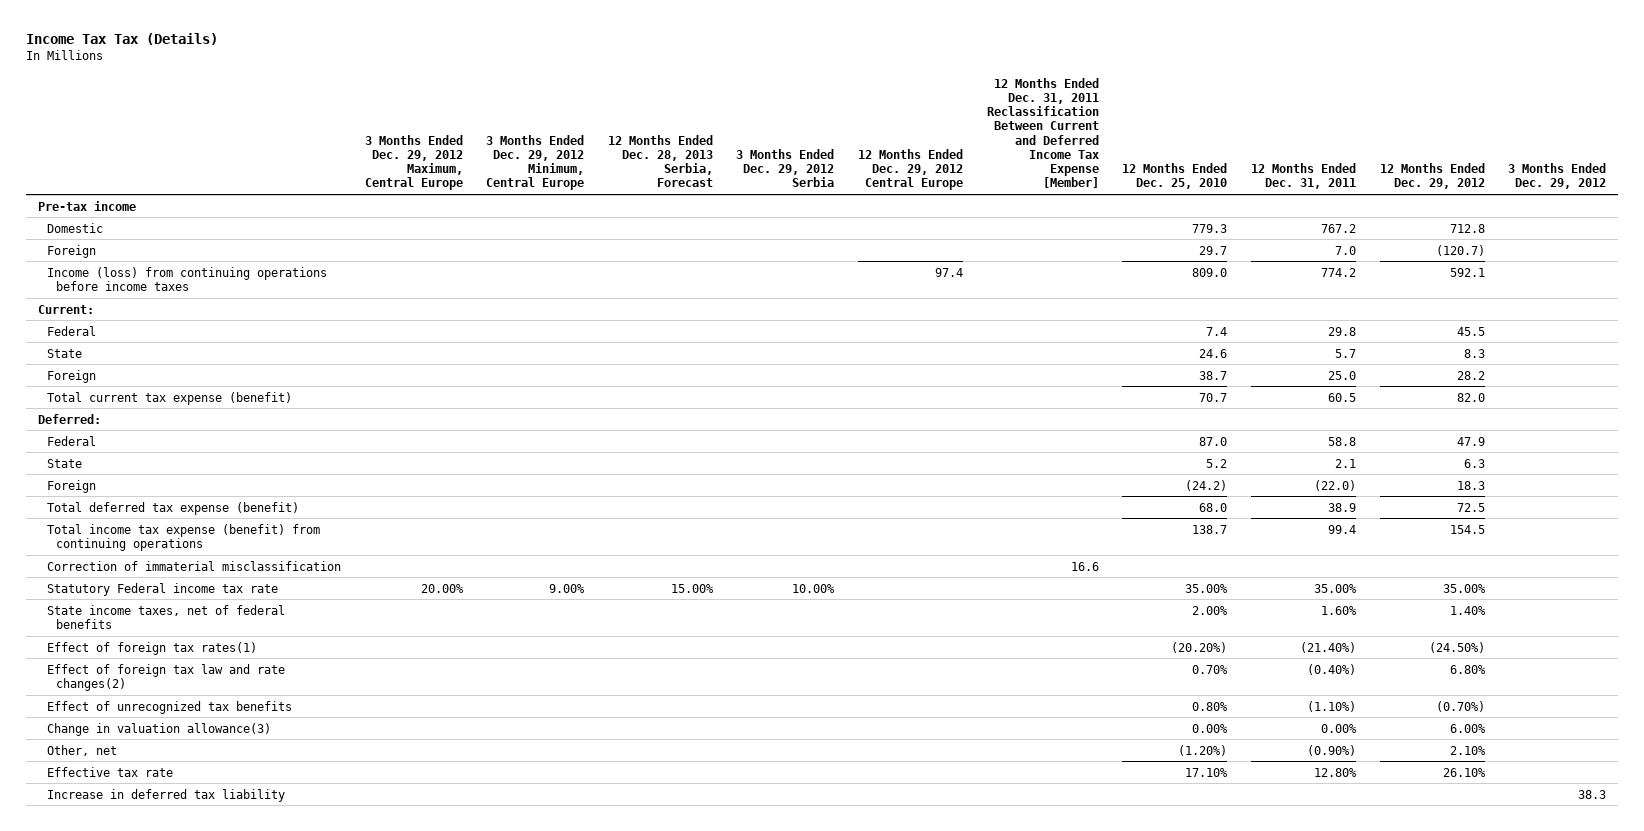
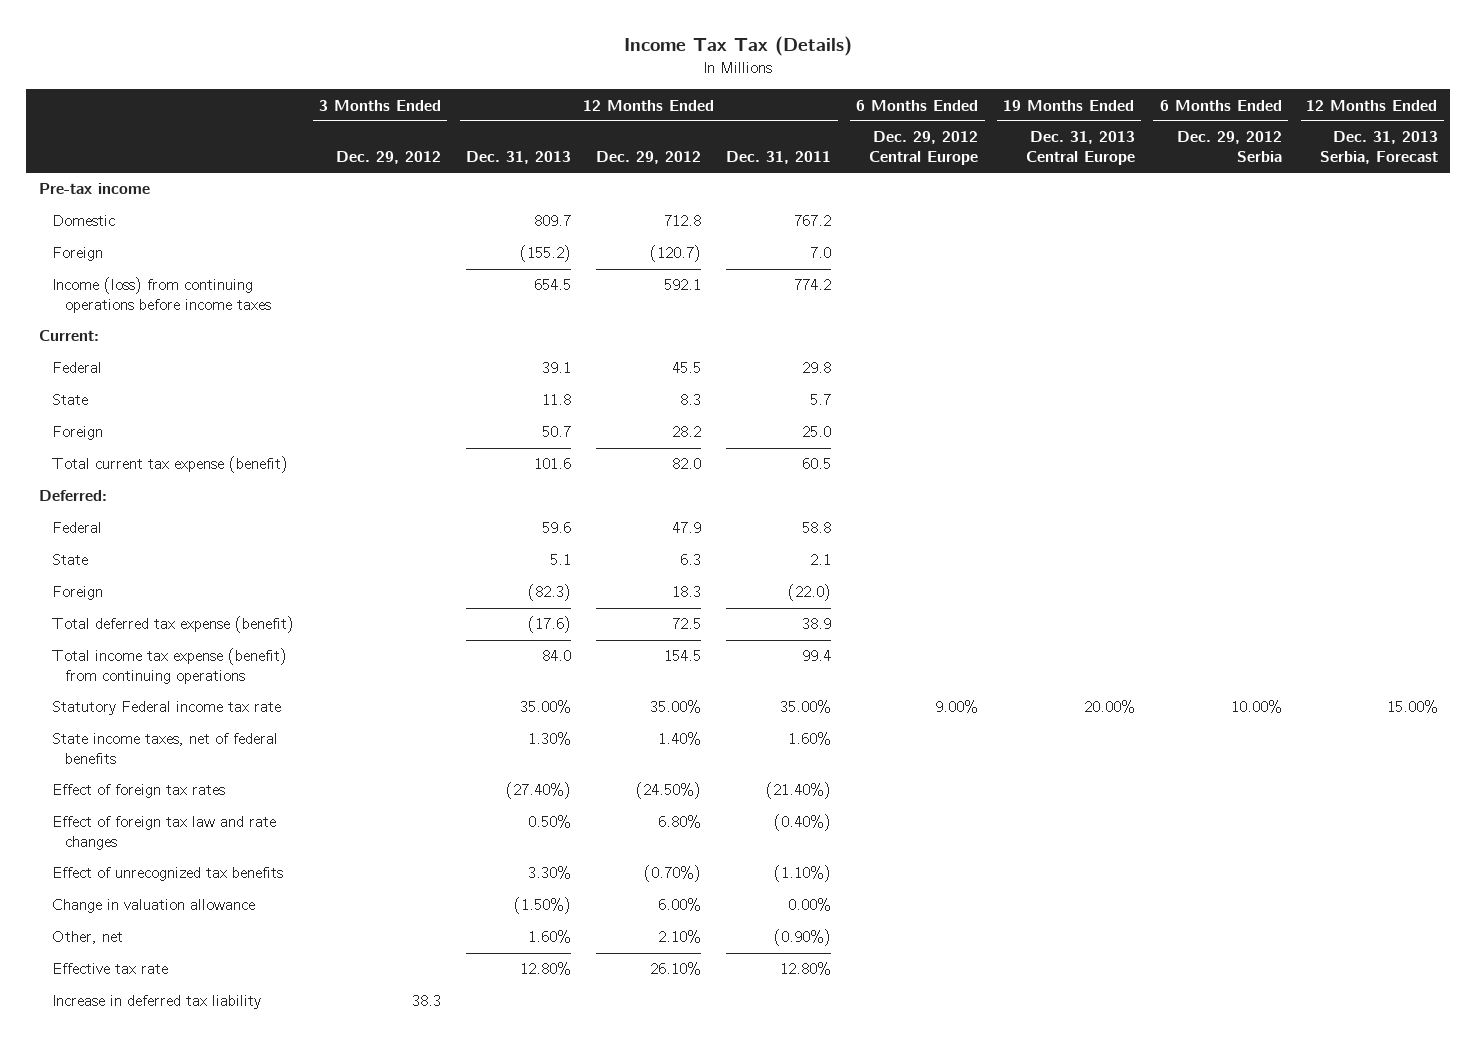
- | 3 Months Ended Dec. 29, 2012 Maximum, Central Europe | 3 Months Ended Dec. 29, 2012 Minimum, Central Europe | 12 Months Ended Dec. 28, 2013 Serbia, Forecast | 3 Months Ended Dec. 29, 2012 Serbia | 12 Months Ended Dec. 29, 2012 Central Europe | 12 Months Ended Dec. 31, 2011 Reclassification Between Current and Deferred Income Tax Expense [Member] | 12 Months Ended Dec. 25, 2010 | 12 Months Ended Dec. 31, 2011 | 12 Months Ended Dec. 29, 2012 | 3 Months Ended Dec. 29, 2012
+ | 3 Months Ended Dec. 29, 2012 | 12 Months Ended Dec. 31, 2013 | 12 Months Ended Dec. 29, 2012 | 12 Months Ended Dec. 31, 2011 | 6 Months Ended Dec. 29, 2012 Central Europe | 19 Months Ended Dec. 31, 2013 Central Europe | 6 Months Ended Dec. 29, 2012 Serbia | 12 Months Ended Dec. 31, 2013 Serbia, Forecast
- Correction of immaterial misclassification | | | | | | 16.6 | | | |
- Effect of foreign tax rates(1) | | | | | | | (20.20%) | (21.40%) | (24.50%) |
- Effect of foreign tax law and rate changes(2) | | | | | | | 0.70% | (0.40%) | 6.80% |
+ Effect of foreign tax rates | | (27.40%) | (24.50%) | (21.40%) | | | |
+ Effect of foreign tax law and rate changes | | 0.50% | 6.80% | (0.40%) | | | |
- Change in valuation allowance(3) | | | | | | | 0.00% | 0.00% | 6.00% |
+ Change in valuation allowance | | (1.50%) | 6.00% | 0.00% | | | |

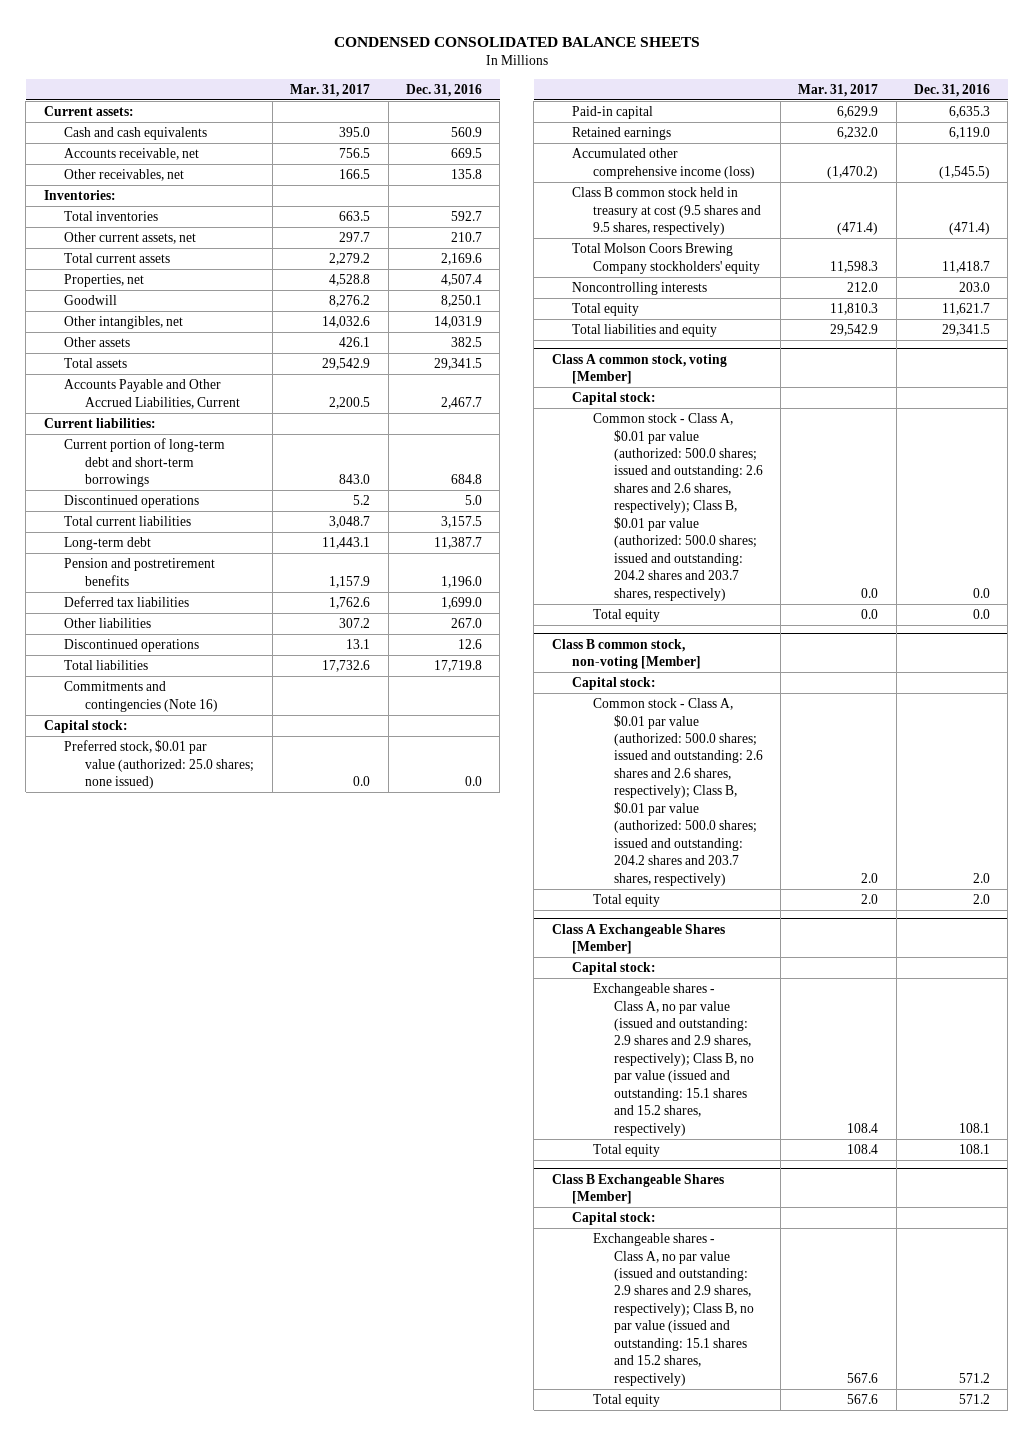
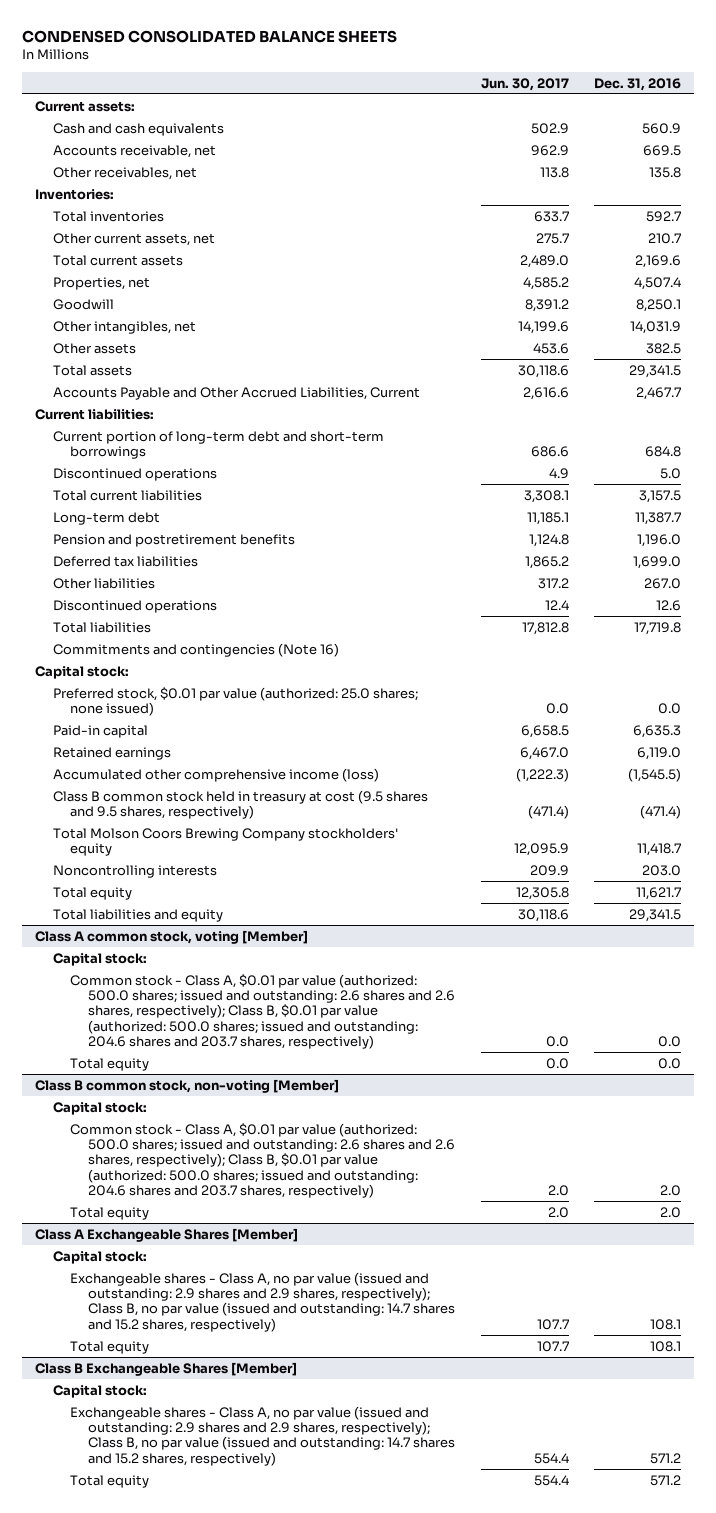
- | Mar. 31, 2017 | Dec. 31, 2016
+ | Jun. 30, 2017 | Dec. 31, 2016
@ Class A common stock, voting [Member]
- Common stock - Class A, $0.01 par value (authorized: 500.0 shares; issued and outstanding: 2.6 shares and 2.6 shares, respectively); Class B, $0.01 par value (authorized: 500.0 shares; issued and outstanding: 204.2 shares and 203.7 shares, respectively) | 0.0 | 0.0
+ Common stock - Class A, $0.01 par value (authorized: 500.0 shares; issued and outstanding: 2.6 shares and 2.6 shares, respectively); Class B, $0.01 par value (authorized: 500.0 shares; issued and outstanding: 204.6 shares and 203.7 shares, respectively) | 0.0 | 0.0
@ Class B common stock, non-voting [Member]
- Common stock - Class A, $0.01 par value (authorized: 500.0 shares; issued and outstanding: 2.6 shares and 2.6 shares, respectively); Class B, $0.01 par value (authorized: 500.0 shares; issued and outstanding: 204.2 shares and 203.7 shares, respectively) | 2.0 | 2.0
+ Common stock - Class A, $0.01 par value (authorized: 500.0 shares; issued and outstanding: 2.6 shares and 2.6 shares, respectively); Class B, $0.01 par value (authorized: 500.0 shares; issued and outstanding: 204.6 shares and 203.7 shares, respectively) | 2.0 | 2.0
@ Class A Exchangeable Shares [Member]
- Exchangeable shares - Class A, no par value (issued and outstanding: 2.9 shares and 2.9 shares, respectively); Class B, no par value (issued and outstanding: 15.1 shares and 15.2 shares, respectively) | 108.4 | 108.1
+ Exchangeable shares - Class A, no par value (issued and outstanding: 2.9 shares and 2.9 shares, respectively); Class B, no par value (issued and outstanding: 14.7 shares and 15.2 shares, respectively) | 107.7 | 108.1
@ Class B Exchangeable Shares [Member]
- Exchangeable shares - Class A, no par value (issued and outstanding: 2.9 shares and 2.9 shares, respectively); Class B, no par value (issued and outstanding: 15.1 shares and 15.2 shares, respectively) | 567.6 | 571.2
+ Exchangeable shares - Class A, no par value (issued and outstanding: 2.9 shares and 2.9 shares, respectively); Class B, no par value (issued and outstanding: 14.7 shares and 15.2 shares, respectively) | 554.4 | 571.2

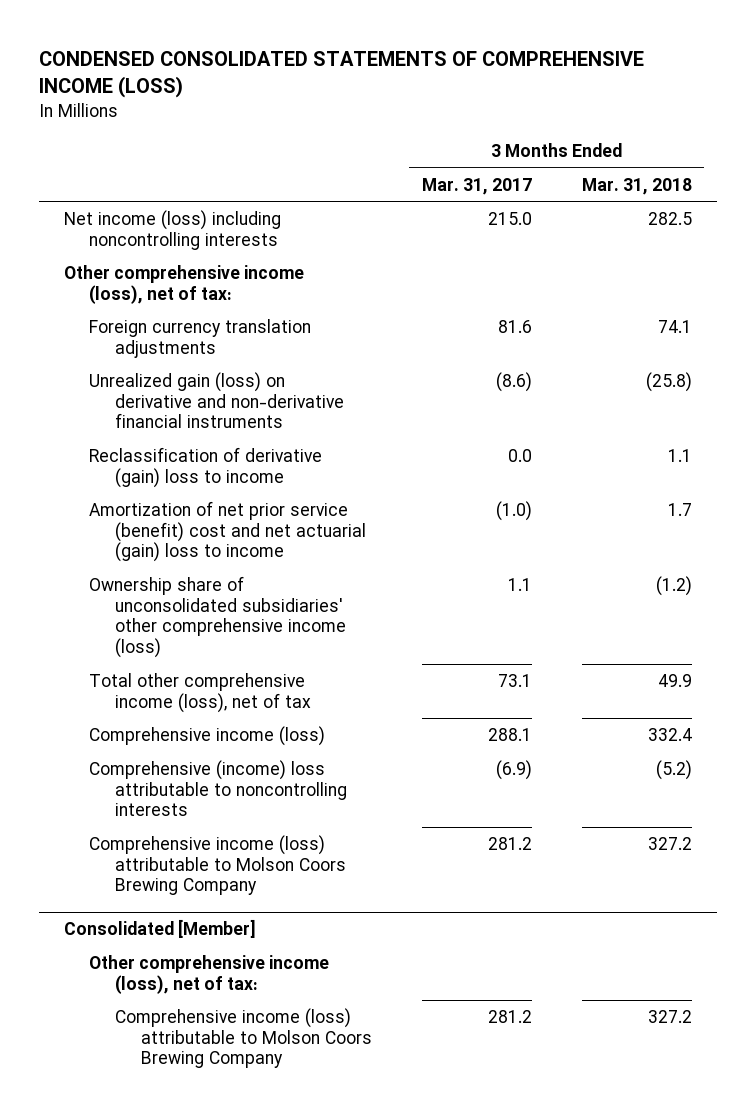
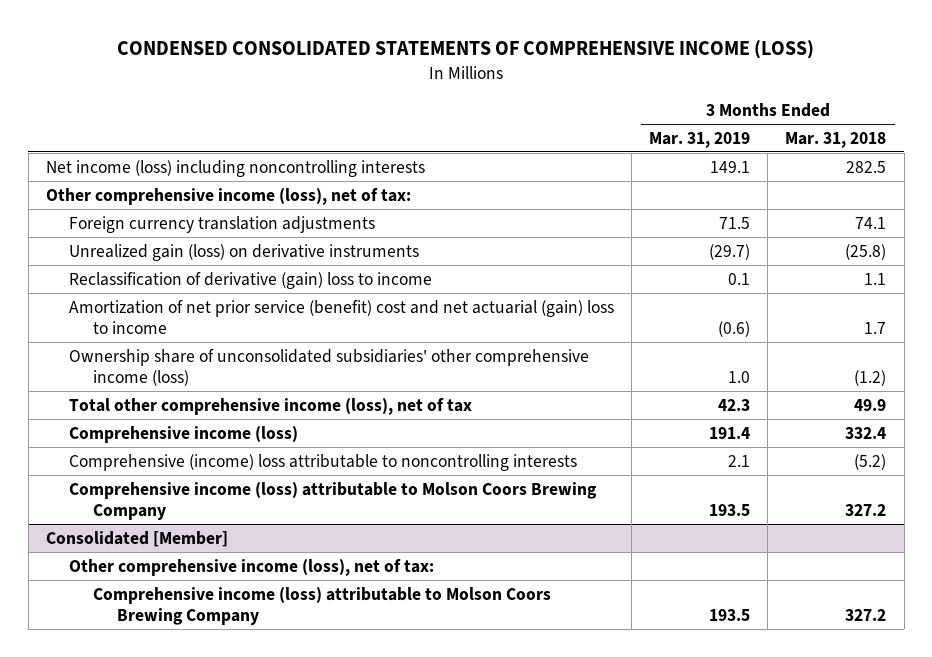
- | 3 Months Ended Mar. 31, 2017 | 3 Months Ended Mar. 31, 2018
+ | 3 Months Ended Mar. 31, 2019 | 3 Months Ended Mar. 31, 2018
- Unrealized gain (loss) on derivative and non-derivative financial instruments | (8.6) | (25.8)
+ Unrealized gain (loss) on derivative instruments | (29.7) | (25.8)

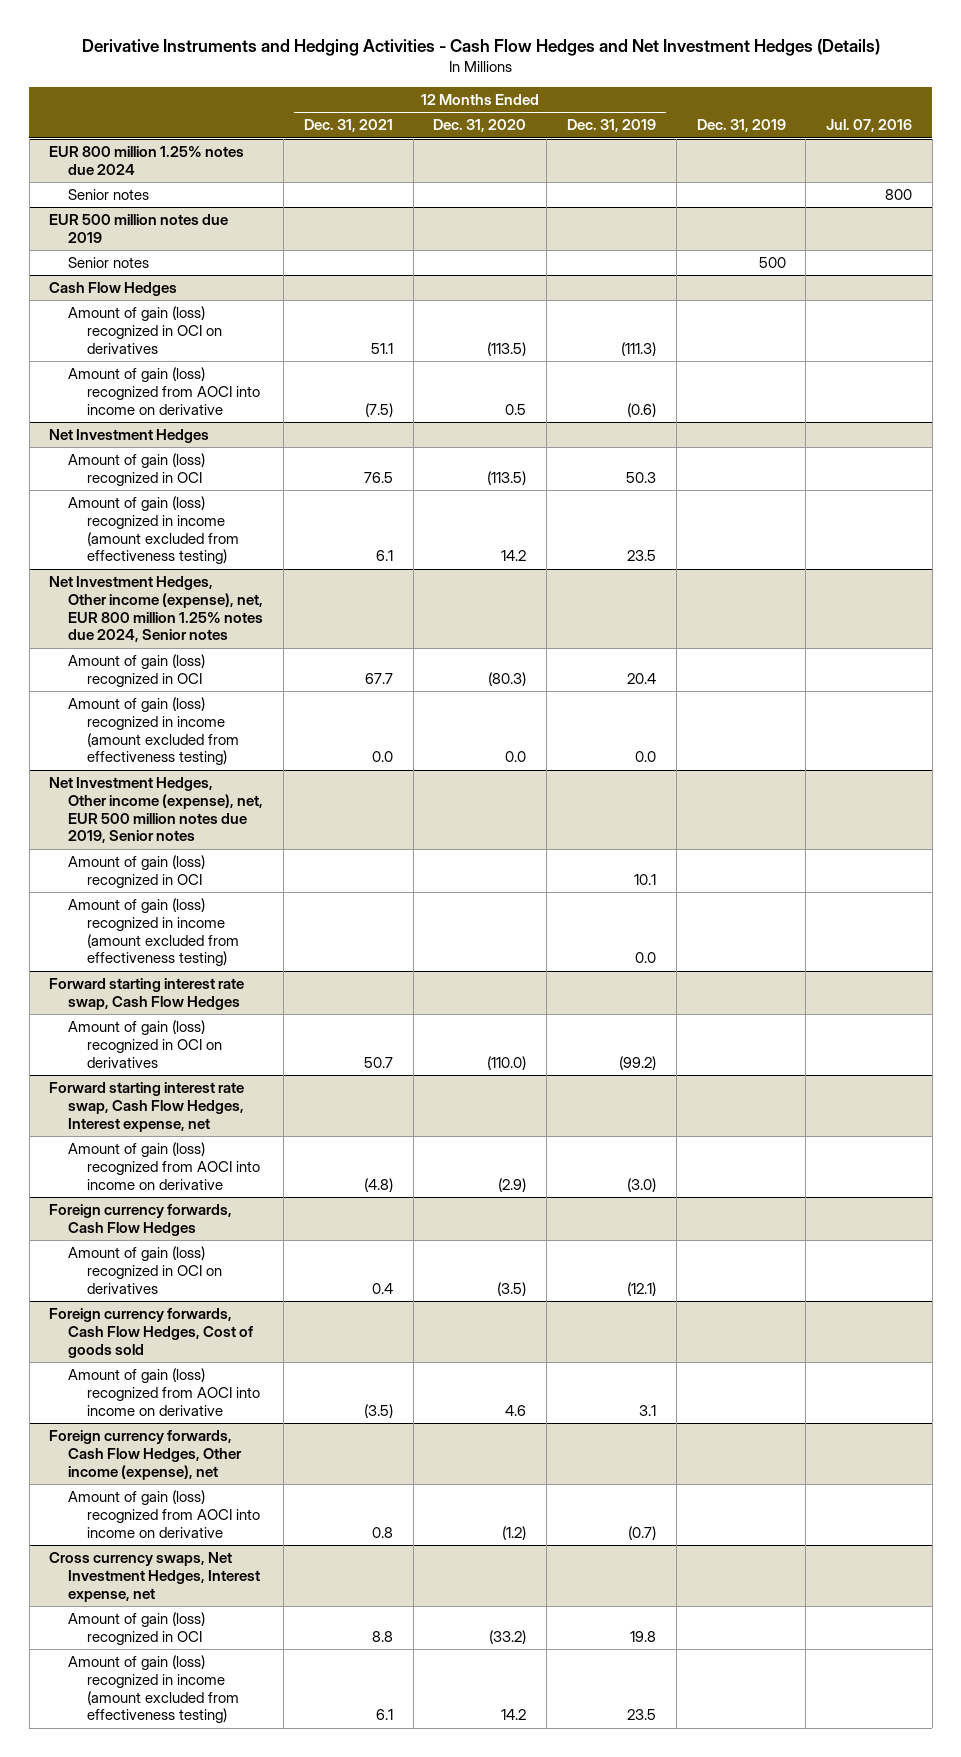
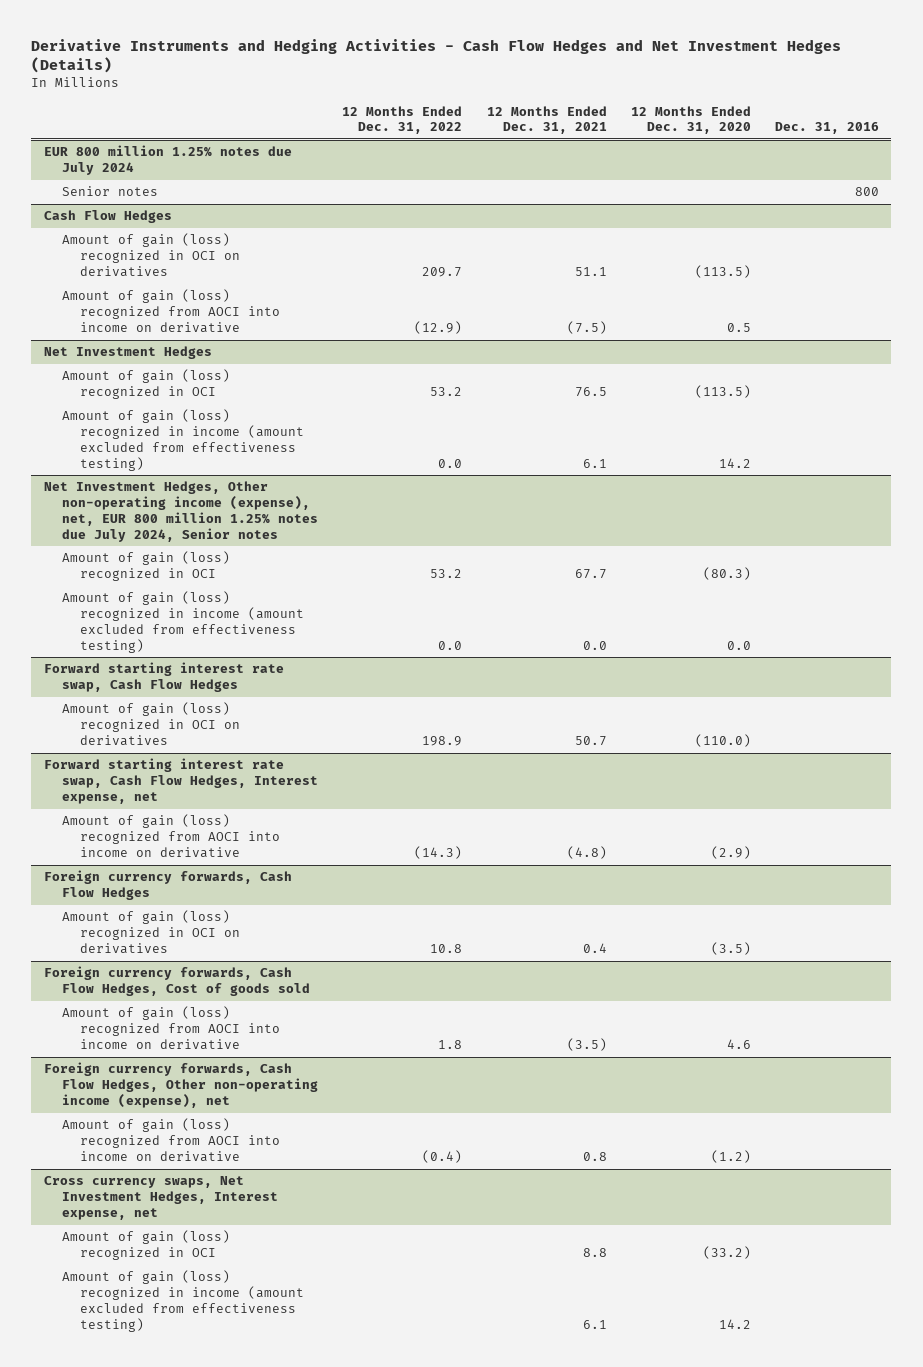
- | 12 Months Ended Dec. 31, 2021 | 12 Months Ended Dec. 31, 2020 | 12 Months Ended Dec. 31, 2019 | Dec. 31, 2019 | Jul. 07, 2016
+ | 12 Months Ended Dec. 31, 2022 | 12 Months Ended Dec. 31, 2021 | 12 Months Ended Dec. 31, 2020 | Dec. 31, 2016
- EUR 800 million 1.25% notes due 2024
- Senior notes | | | | | 800
- EUR 500 million notes due 2019
+ EUR 800 million 1.25% notes due July 2024
- Net Investment Hedges, Other income (expense), net, EUR 800 million 1.25% notes due 2024, Senior notes
+ Net Investment Hedges, Other non-operating income (expense), net, EUR 800 million 1.25% notes due July 2024, Senior notes
- Net Investment Hedges, Other income (expense), net, EUR 500 million notes due 2019, Senior notes
- Amount of gain (loss) recognized in OCI | | | 10.1 | |
- Amount of gain (loss) recognized in income (amount excluded from effectiveness testing) | | | 0.0 | |
- Foreign currency forwards, Cash Flow Hedges, Other income (expense), net
+ Foreign currency forwards, Cash Flow Hedges, Other non-operating income (expense), net

